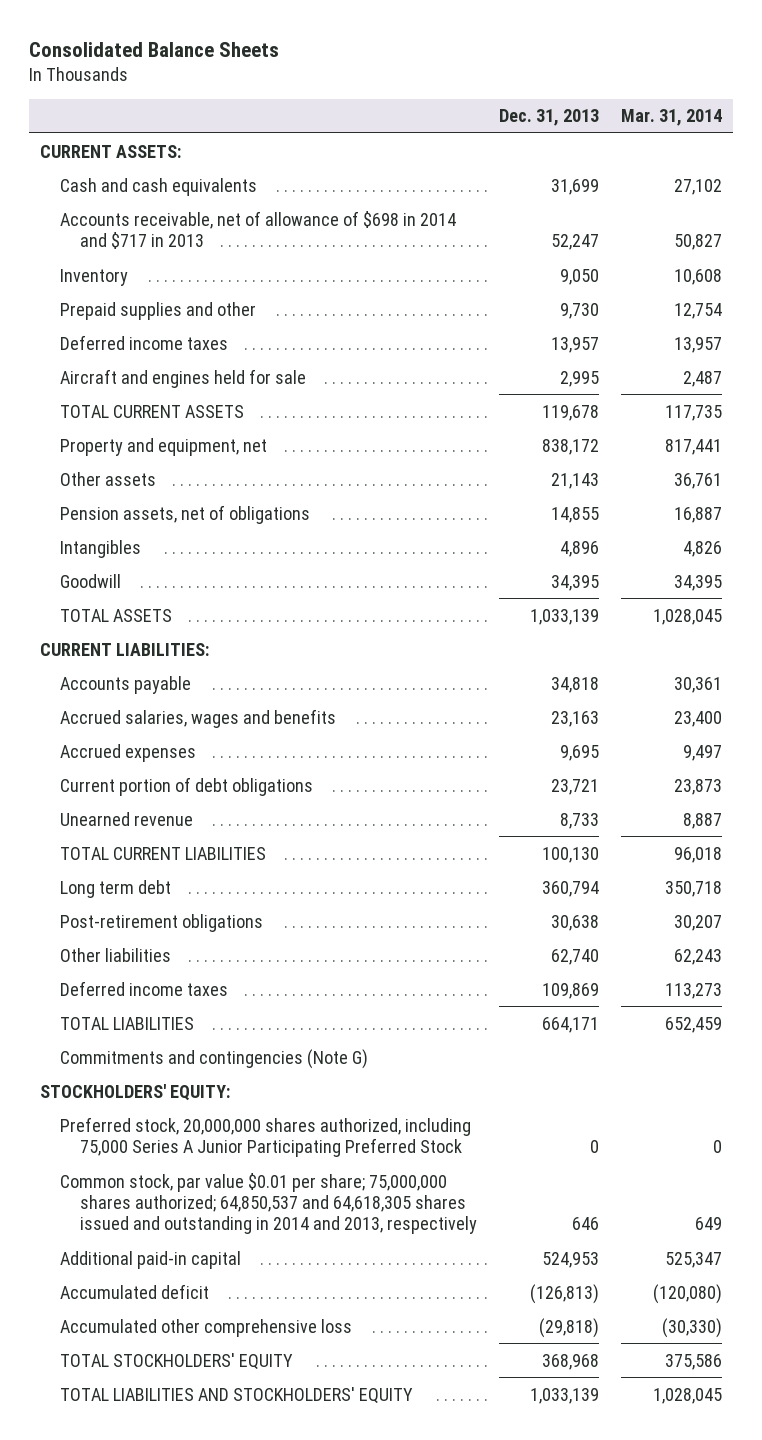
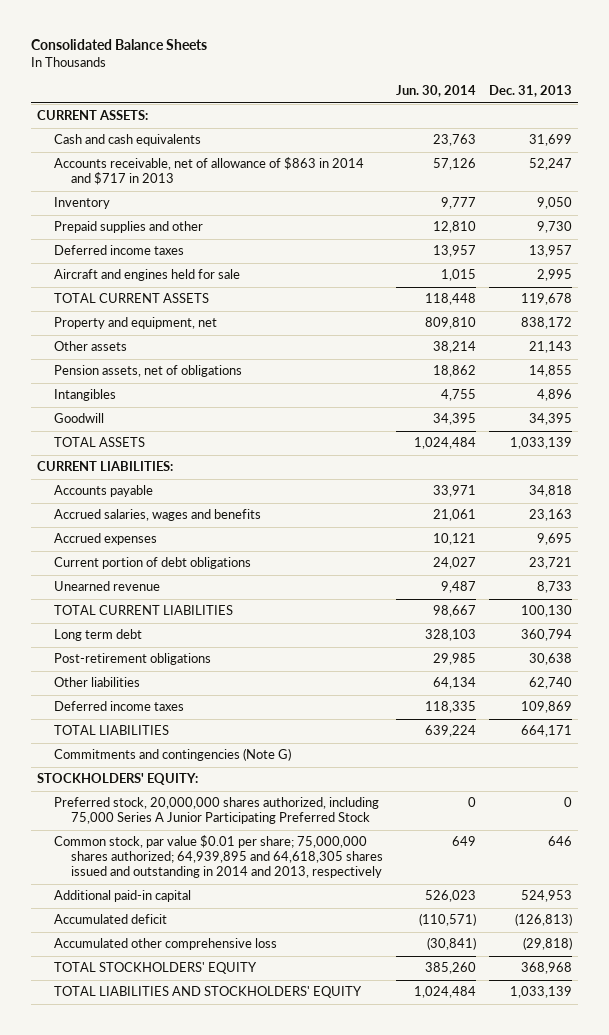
- | Dec. 31, 2013 | Mar. 31, 2014
+ | Jun. 30, 2014 | Dec. 31, 2013
- Accounts receivable, net of allowance of $698 in 2014 and $717 in 2013 | 52,247 | 50,827
+ Accounts receivable, net of allowance of $863 in 2014 and $717 in 2013 | 57,126 | 52,247
- Common stock, par value $0.01 per share; 75,000,000 shares authorized; 64,850,537 and 64,618,305 shares issued and outstanding in 2014 and 2013, respectively | 646 | 649
+ Common stock, par value $0.01 per share; 75,000,000 shares authorized; 64,939,895 and 64,618,305 shares issued and outstanding in 2014 and 2013, respectively | 649 | 646

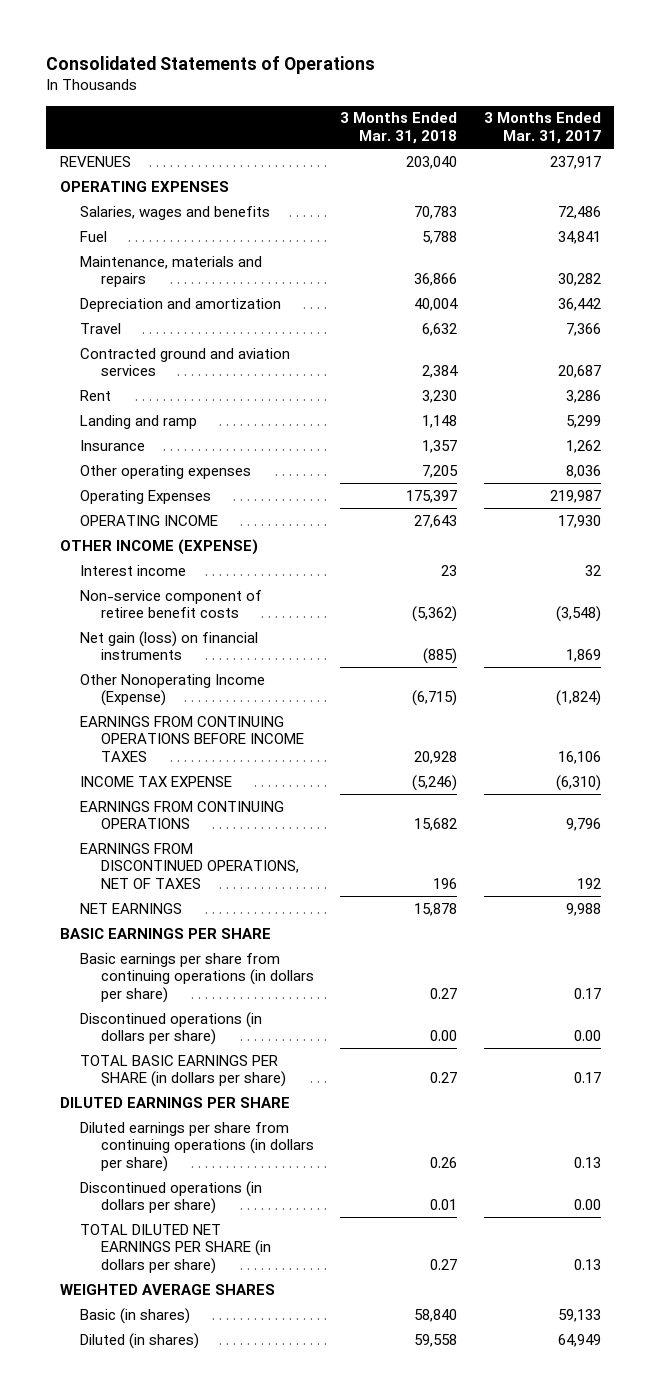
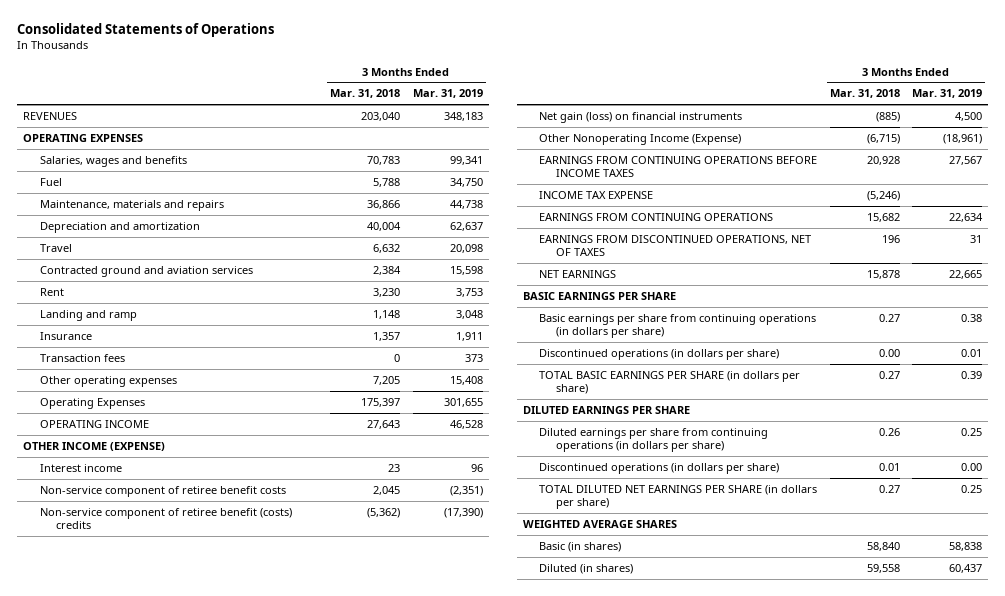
- | 3 Months Ended Mar. 31, 2018 | 3 Months Ended Mar. 31, 2017
+ | 3 Months Ended Mar. 31, 2018 | 3 Months Ended Mar. 31, 2019
+ Transaction fees | 0 | 373
- Non-service component of retiree benefit costs | (5,362) | (3,548)
+ Non-service component of retiree benefit costs | 2,045 | (2,351)
+ Non-service component of retiree benefit (costs) credits | (5,362) | (17,390)

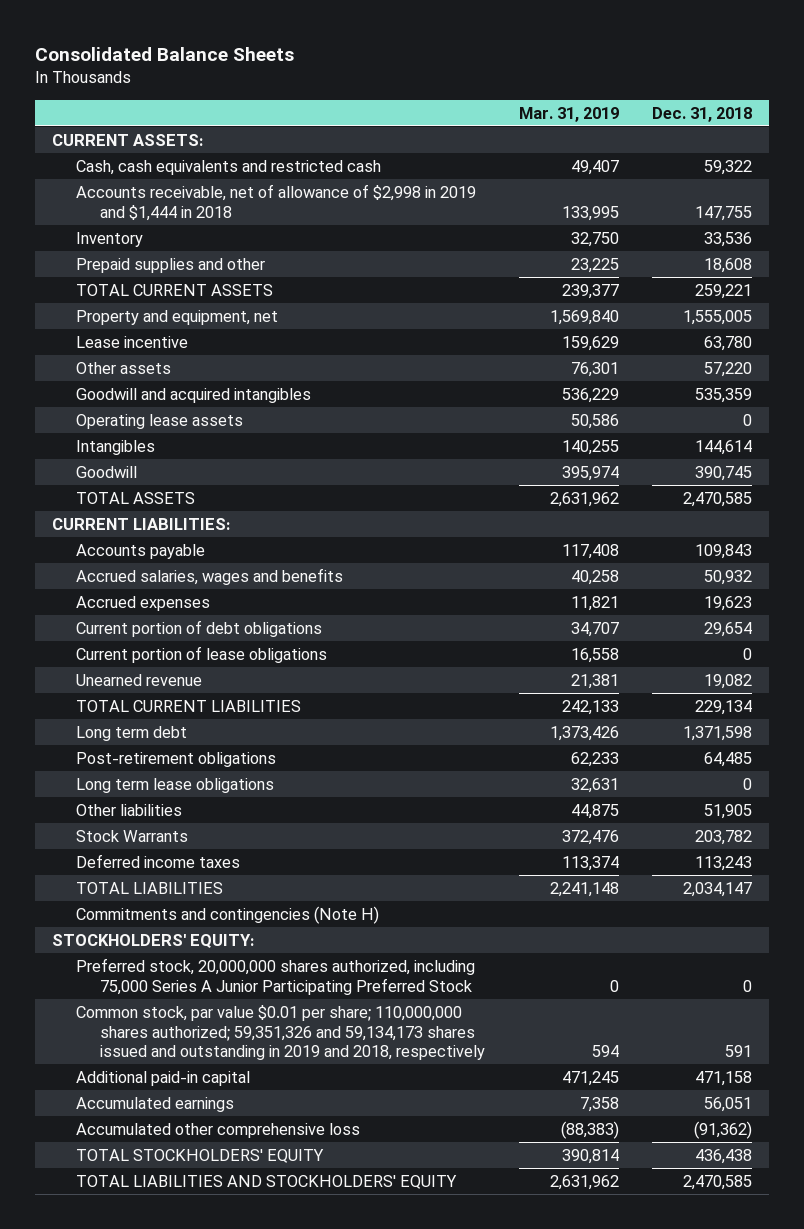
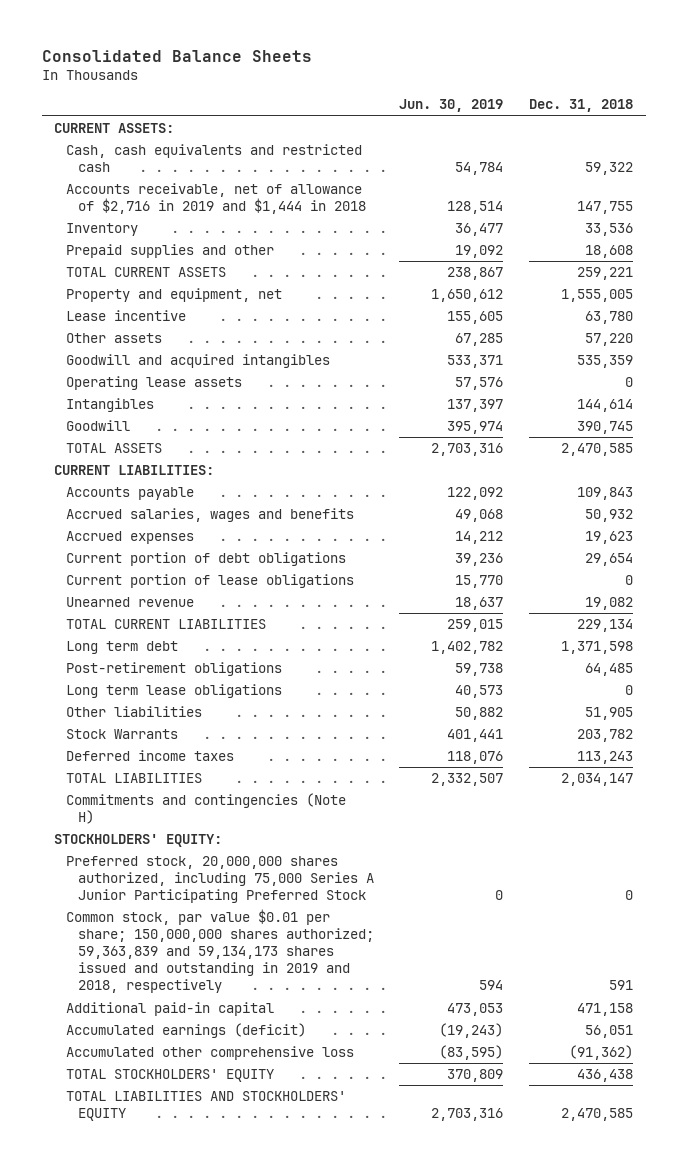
- | Mar. 31, 2019 | Dec. 31, 2018
+ | Jun. 30, 2019 | Dec. 31, 2018
- Accounts receivable, net of allowance of $2,998 in 2019 and $1,444 in 2018 | 133,995 | 147,755
+ Accounts receivable, net of allowance of $2,716 in 2019 and $1,444 in 2018 | 128,514 | 147,755
- Common stock, par value $0.01 per share; 110,000,000 shares authorized; 59,351,326 and 59,134,173 shares issued and outstanding in 2019 and 2018, respectively | 594 | 591
+ Common stock, par value $0.01 per share; 150,000,000 shares authorized; 59,363,839 and 59,134,173 shares issued and outstanding in 2019 and 2018, respectively | 594 | 591
- Accumulated earnings | 7,358 | 56,051
+ Accumulated earnings (deficit) | (19,243) | 56,051

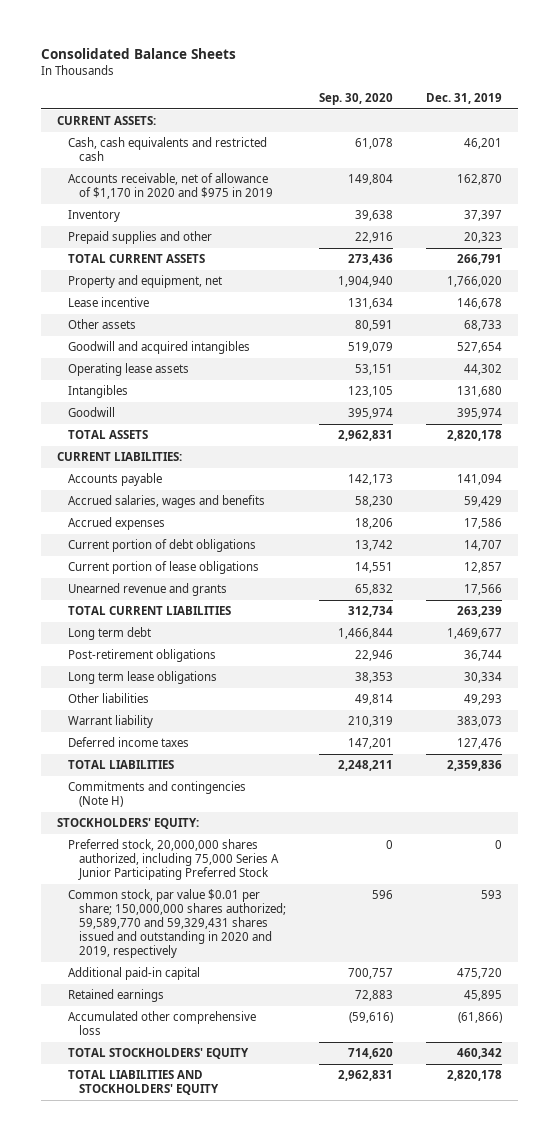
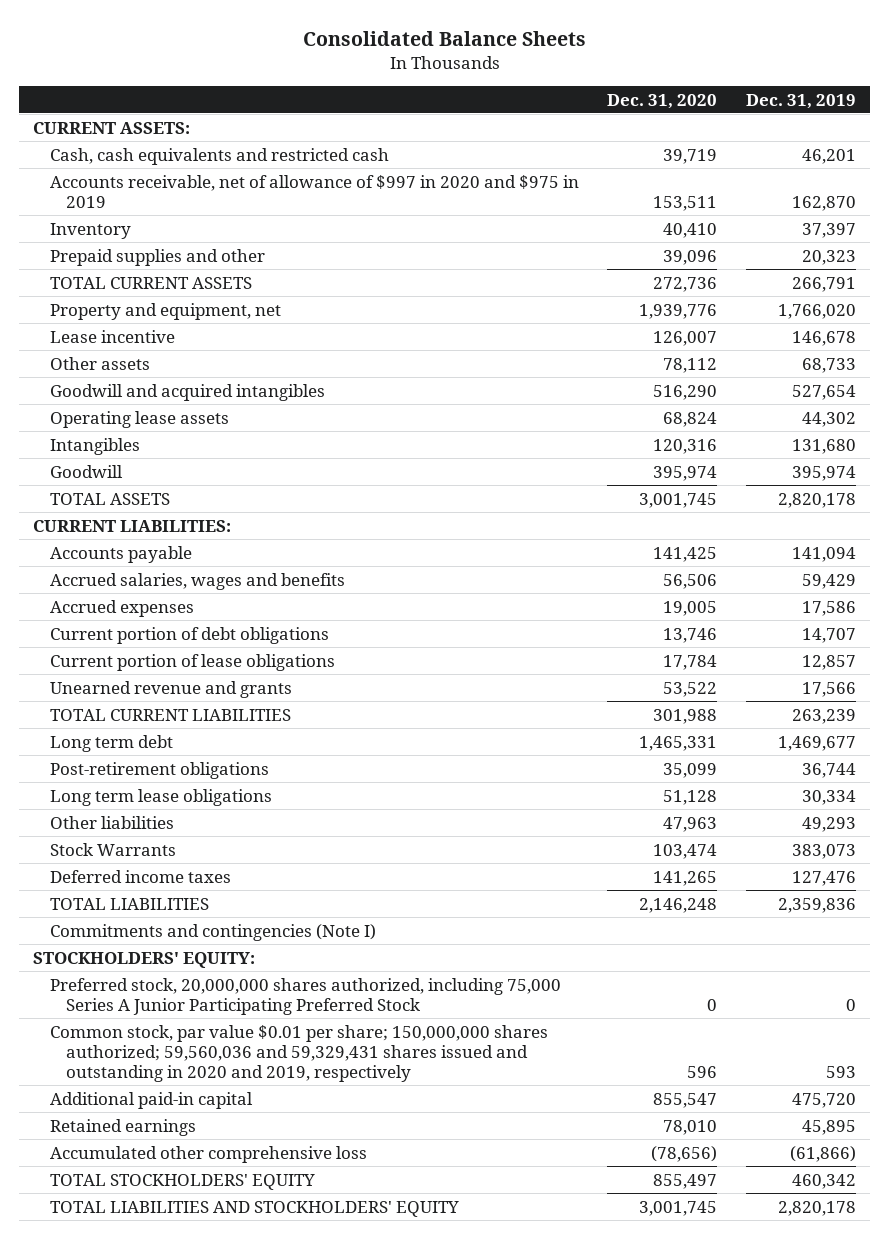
- | Sep. 30, 2020 | Dec. 31, 2019
+ | Dec. 31, 2020 | Dec. 31, 2019
- Accounts receivable, net of allowance of $1,170 in 2020 and $975 in 2019 | 149,804 | 162,870
+ Accounts receivable, net of allowance of $997 in 2020 and $975 in 2019 | 153,511 | 162,870
- Warrant liability | 210,319 | 383,073
+ Stock Warrants | 103,474 | 383,073
- Commitments and contingencies (Note H)
+ Commitments and contingencies (Note I)
- Common stock, par value $0.01 per share; 150,000,000 shares authorized; 59,589,770 and 59,329,431 shares issued and outstanding in 2020 and 2019, respectively | 596 | 593
+ Common stock, par value $0.01 per share; 150,000,000 shares authorized; 59,560,036 and 59,329,431 shares issued and outstanding in 2020 and 2019, respectively | 596 | 593

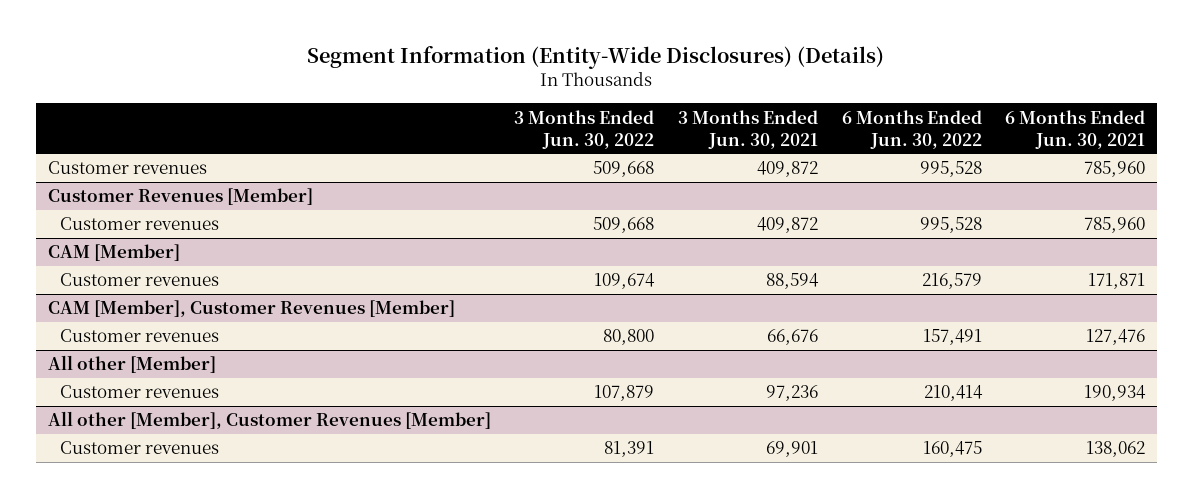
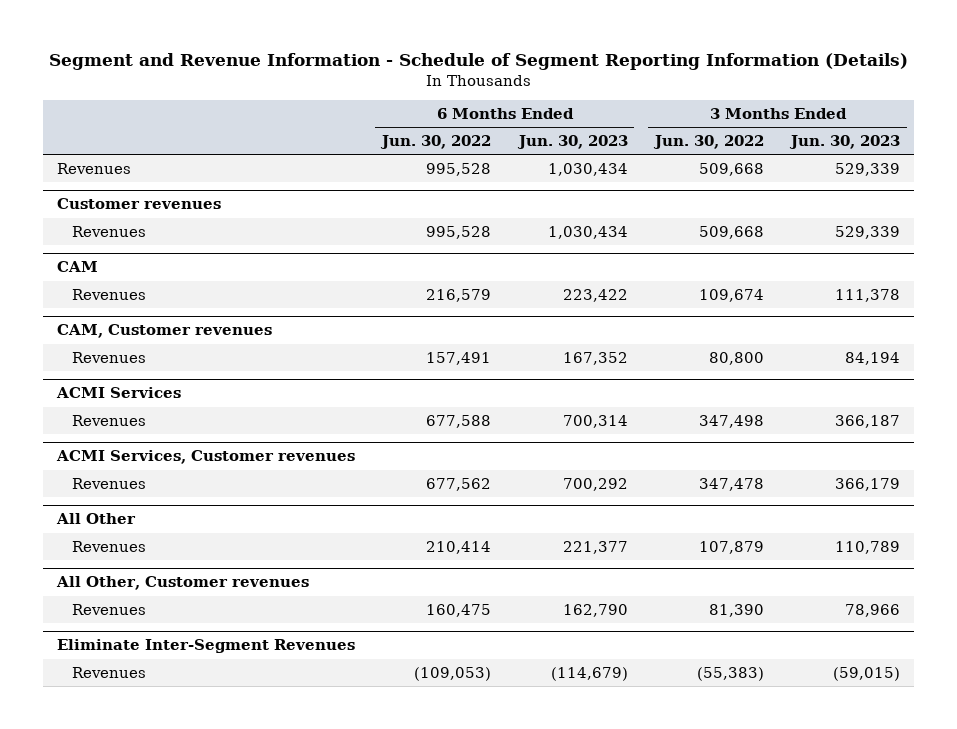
- Segment Information (Entity-Wide Disclosures) (Details)
+ Segment and Revenue Information - Schedule of Segment Reporting Information (Details)
- | 3 Months Ended Jun. 30, 2022 | 3 Months Ended Jun. 30, 2021 | 6 Months Ended Jun. 30, 2022 | 6 Months Ended Jun. 30, 2021
+ | 6 Months Ended Jun. 30, 2022 | 6 Months Ended Jun. 30, 2023 | 3 Months Ended Jun. 30, 2022 | 3 Months Ended Jun. 30, 2023
- Customer revenues | 509,668 | 409,872 | 995,528 | 785,960
- Customer Revenues [Member]
- Customer revenues | 509,668 | 409,872 | 995,528 | 785,960
- CAM [Member]
- Customer revenues | 109,674 | 88,594 | 216,579 | 171,871
- CAM [Member], Customer Revenues [Member]
- Customer revenues | 80,800 | 66,676 | 157,491 | 127,476
- All other [Member]
- Customer revenues | 107,879 | 97,236 | 210,414 | 190,934
- All other [Member], Customer Revenues [Member]
- Customer revenues | 81,391 | 69,901 | 160,475 | 138,062
+ Revenues | 995,528 | 1,030,434 | 509,668 | 529,339
+ Customer revenues
+ Revenues | 995,528 | 1,030,434 | 509,668 | 529,339
+ CAM
+ Revenues | 216,579 | 223,422 | 109,674 | 111,378
+ CAM, Customer revenues
+ Revenues | 157,491 | 167,352 | 80,800 | 84,194
+ ACMI Services
+ Revenues | 677,588 | 700,314 | 347,498 | 366,187
+ ACMI Services, Customer revenues
+ Revenues | 677,562 | 700,292 | 347,478 | 366,179
+ All Other
+ Revenues | 210,414 | 221,377 | 107,879 | 110,789
+ All Other, Customer revenues
+ Revenues | 160,475 | 162,790 | 81,390 | 78,966
+ Eliminate Inter-Segment Revenues
+ Revenues | (109,053) | (114,679) | (55,383) | (59,015)

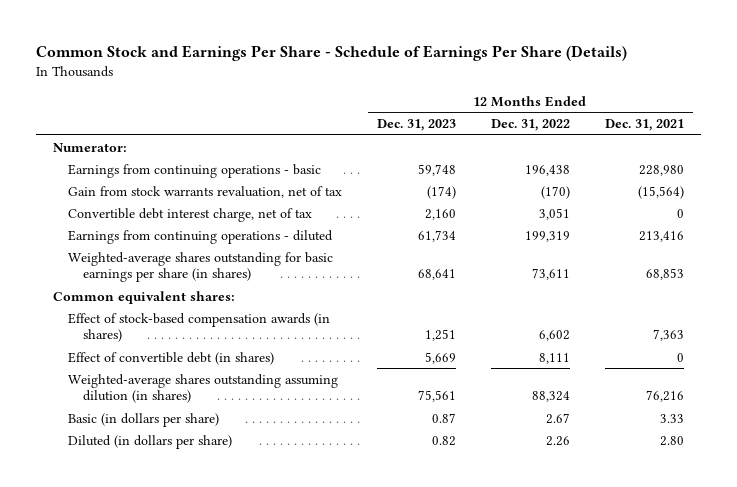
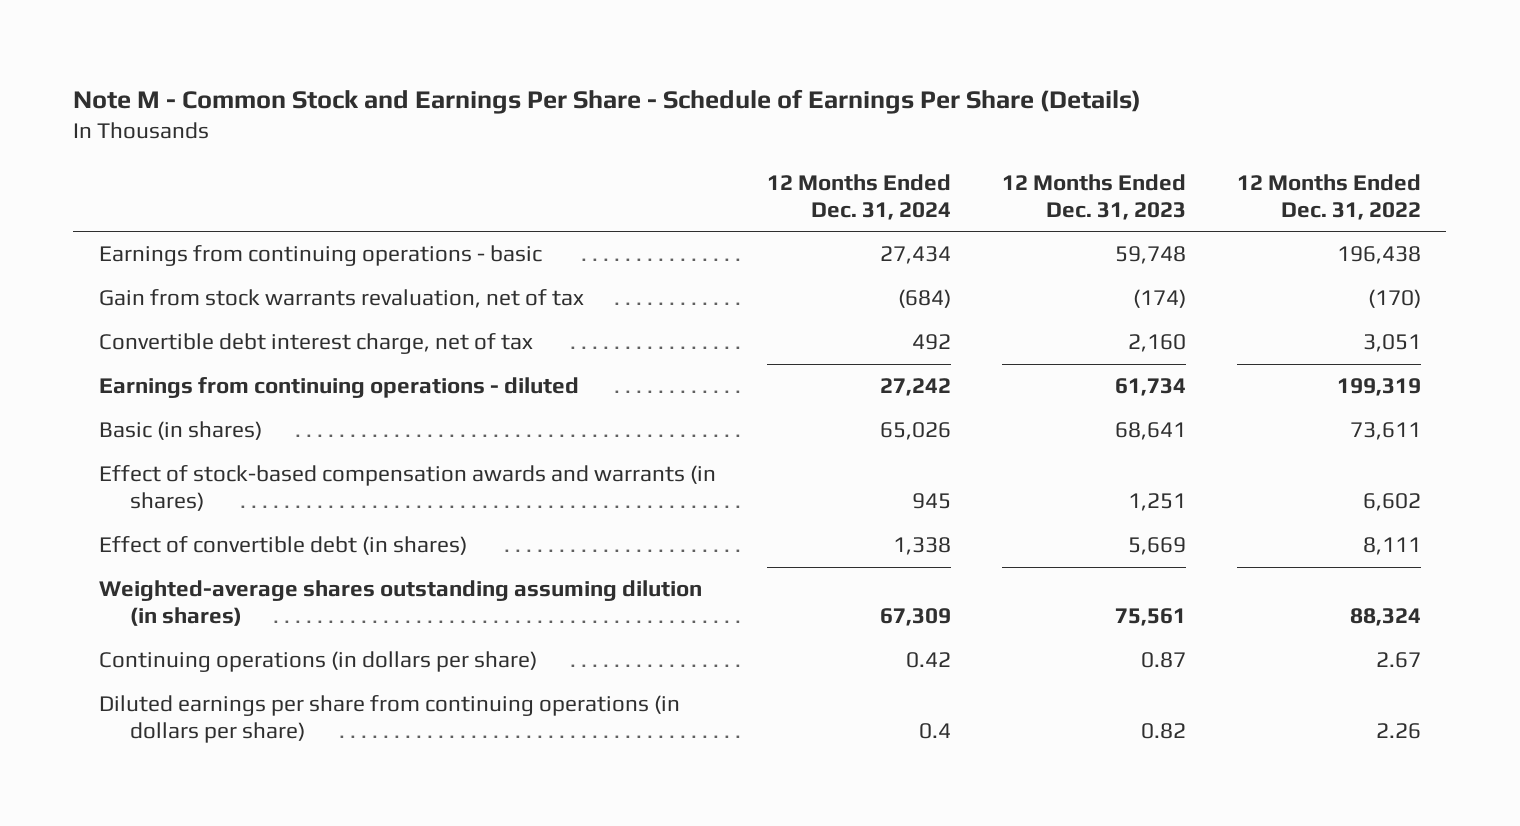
- Common Stock and Earnings Per Share - Schedule of Earnings Per Share (Details)
+ Note M - Common Stock and Earnings Per Share - Schedule of Earnings Per Share (Details)
- | 12 Months Ended Dec. 31, 2023 | 12 Months Ended Dec. 31, 2022 | 12 Months Ended Dec. 31, 2021
+ | 12 Months Ended Dec. 31, 2024 | 12 Months Ended Dec. 31, 2023 | 12 Months Ended Dec. 31, 2022
- Numerator:
- Weighted-average shares outstanding for basic earnings per share (in shares) | 68,641 | 73,611 | 68,853
- Common equivalent shares:
- Effect of stock-based compensation awards (in shares) | 1,251 | 6,602 | 7,363
+ Basic (in shares) | 65,026 | 68,641 | 73,611
+ Effect of stock-based compensation awards and warrants (in shares) | 945 | 1,251 | 6,602
- Basic (in dollars per share) | 0.87 | 2.67 | 3.33
- Diluted (in dollars per share) | 0.82 | 2.26 | 2.80
+ Continuing operations (in dollars per share) | 0.42 | 0.87 | 2.67
+ Diluted earnings per share from continuing operations (in dollars per share) | 0.4 | 0.82 | 2.26

